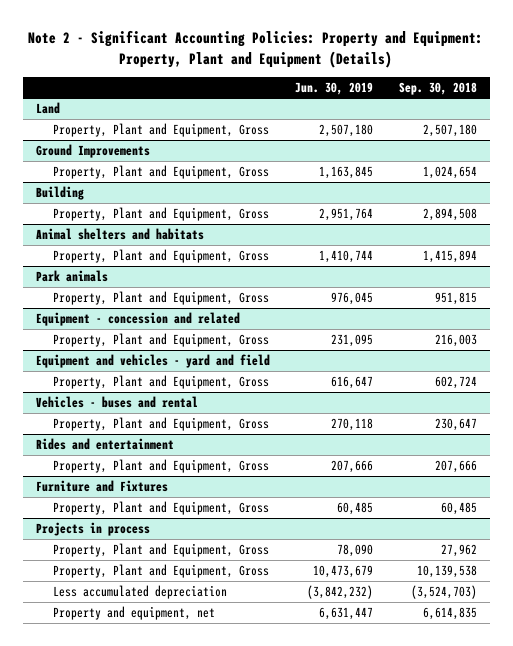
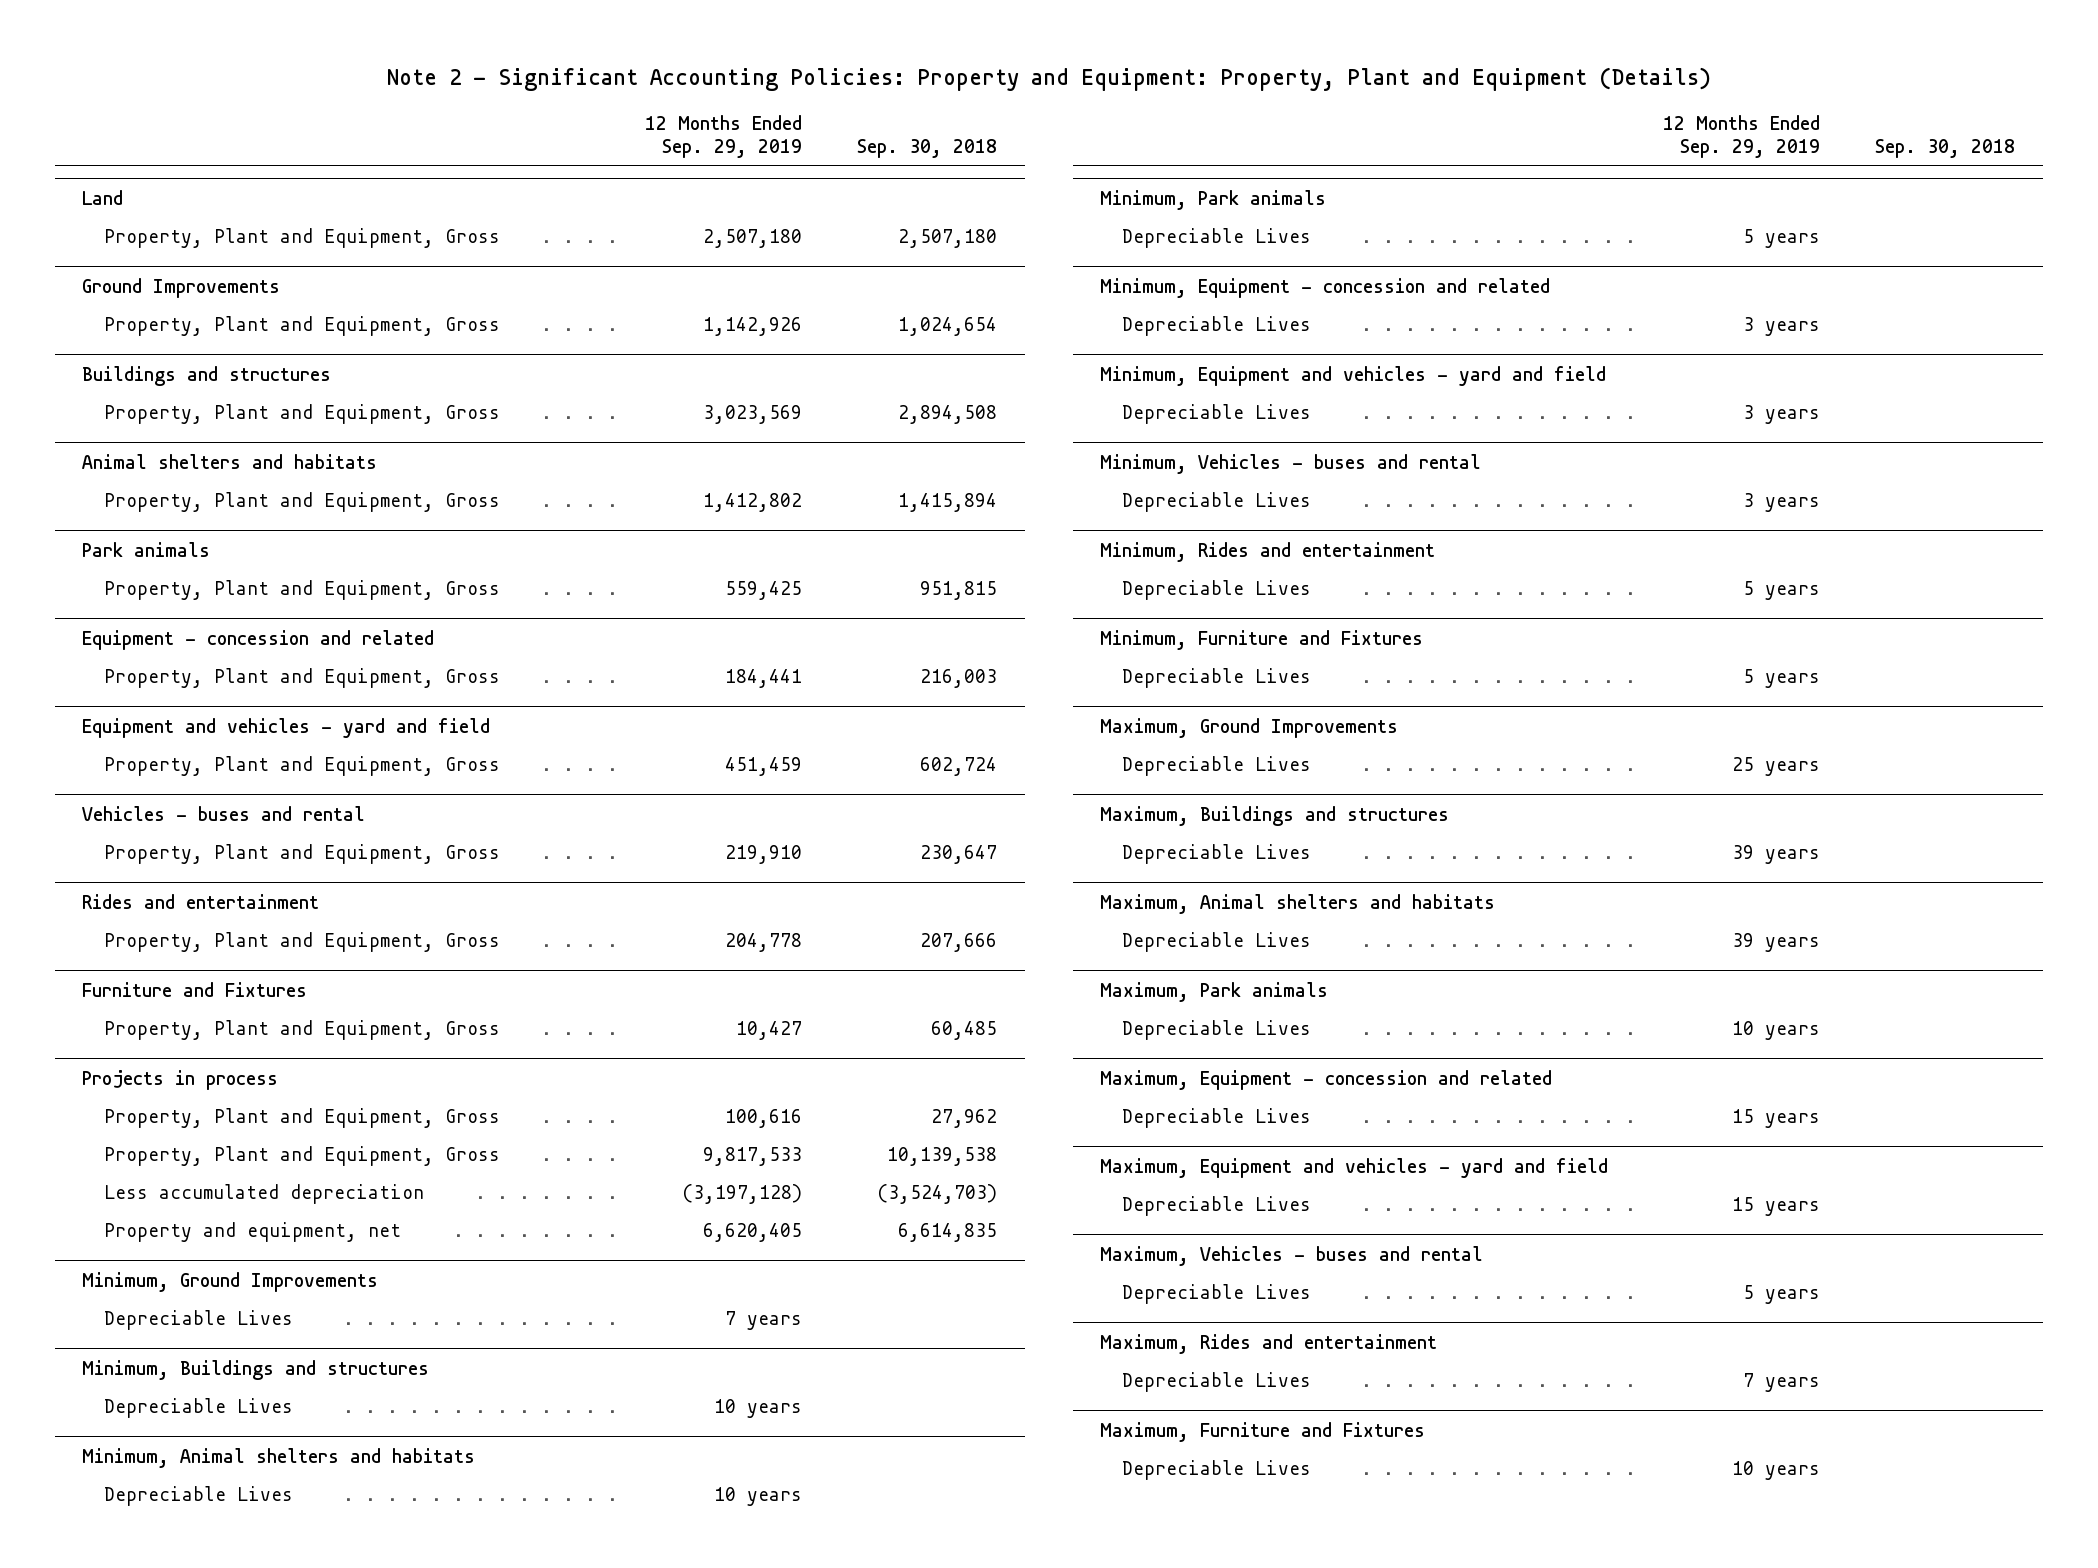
- | Jun. 30, 2019 | Sep. 30, 2018
+ | 12 Months Ended Sep. 29, 2019 | Sep. 30, 2018
- Building
+ Buildings and structures
+ Minimum, Ground Improvements
+ Depreciable Lives | 7 years |
+ Minimum, Buildings and structures
+ Depreciable Lives | 10 years |
+ Minimum, Animal shelters and habitats
+ Depreciable Lives | 10 years |
+ Minimum, Park animals
+ Depreciable Lives | 5 years |
+ Minimum, Equipment - concession and related
+ Depreciable Lives | 3 years |
+ Minimum, Equipment and vehicles - yard and field
+ Depreciable Lives | 3 years |
+ Minimum, Vehicles - buses and rental
+ Depreciable Lives | 3 years |
+ Minimum, Rides and entertainment
+ Depreciable Lives | 5 years |
+ Minimum, Furniture and Fixtures
+ Depreciable Lives | 5 years |
+ Maximum, Ground Improvements
+ Depreciable Lives | 25 years |
+ Maximum, Buildings and structures
+ Depreciable Lives | 39 years |
+ Maximum, Animal shelters and habitats
+ Depreciable Lives | 39 years |
+ Maximum, Park animals
+ Depreciable Lives | 10 years |
+ Maximum, Equipment - concession and related
+ Depreciable Lives | 15 years |
+ Maximum, Equipment and vehicles - yard and field
+ Depreciable Lives | 15 years |
+ Maximum, Vehicles - buses and rental
+ Depreciable Lives | 5 years |
+ Maximum, Rides and entertainment
+ Depreciable Lives | 7 years |
+ Maximum, Furniture and Fixtures
+ Depreciable Lives | 10 years |

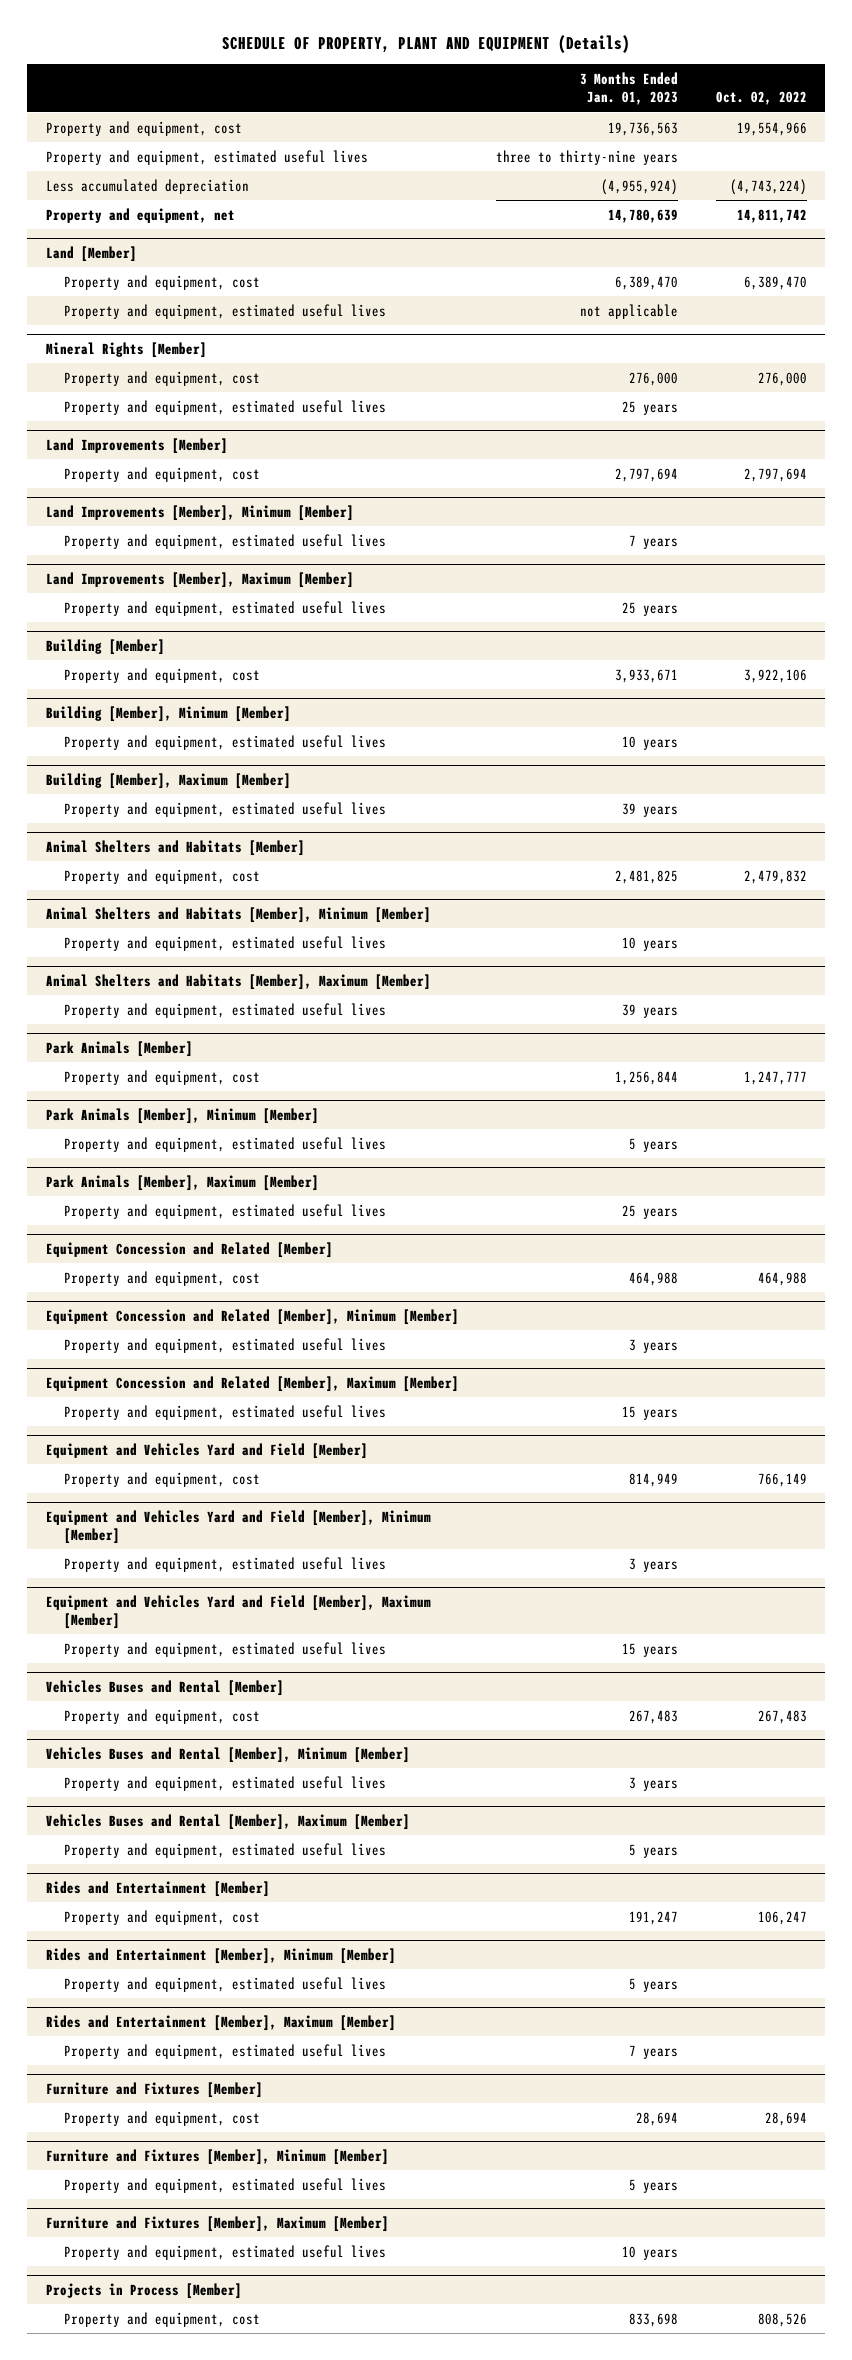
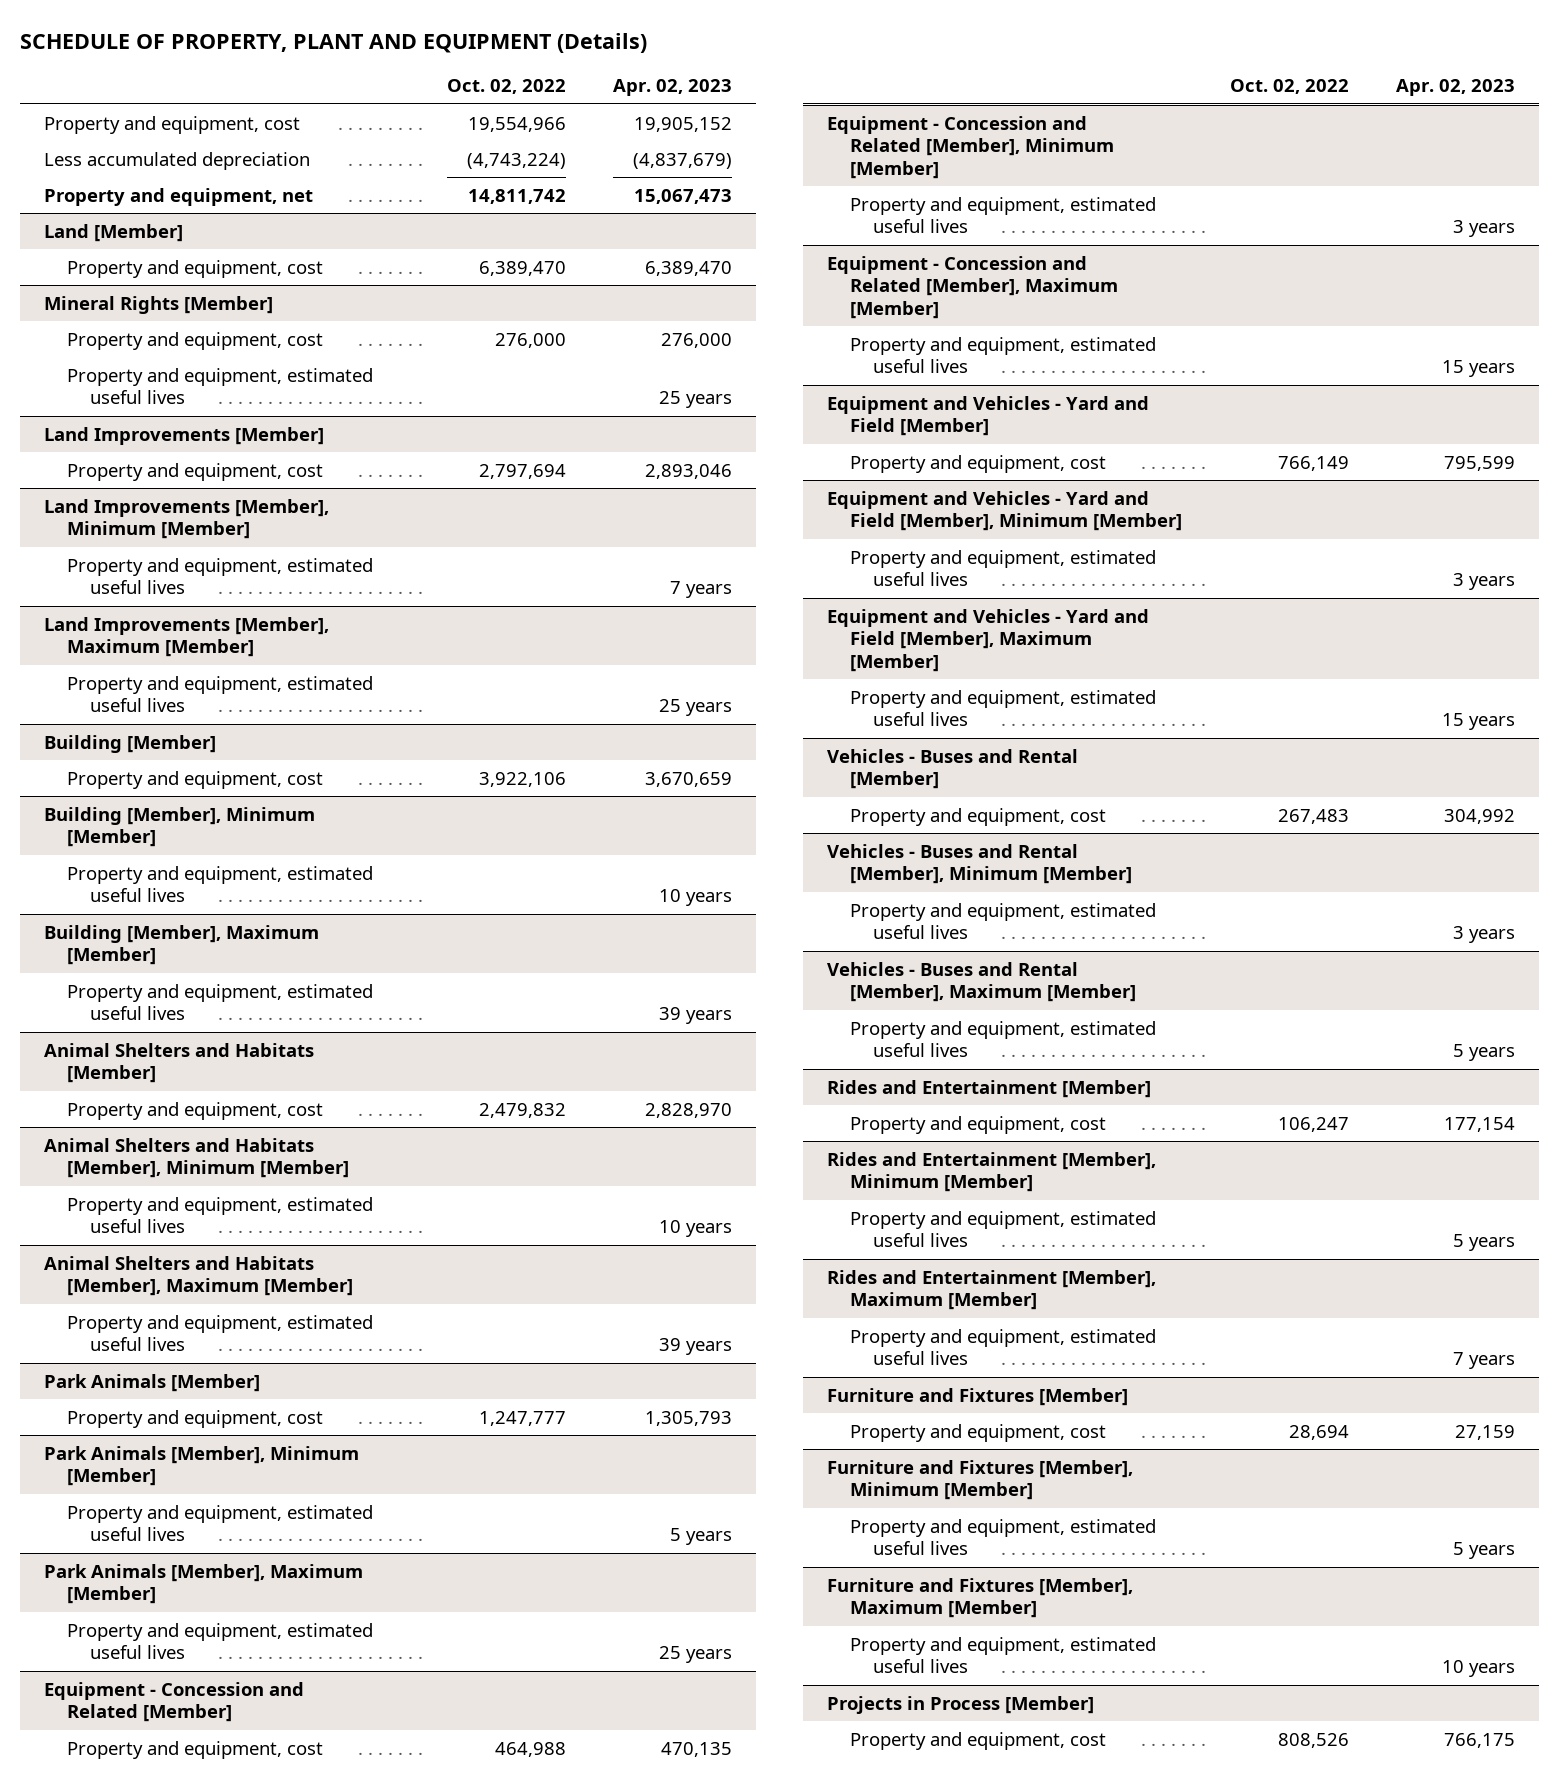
- | 3 Months Ended Jan. 01, 2023 | Oct. 02, 2022
+ | Oct. 02, 2022 | Apr. 02, 2023
- Property and equipment, estimated useful lives | three to thirty-nine years |
@ Land [Member]
- Property and equipment, estimated useful lives | not applicable |
- Equipment Concession and Related [Member]
+ Equipment - Concession and Related [Member]
- Equipment Concession and Related [Member], Minimum [Member]
+ Equipment - Concession and Related [Member], Minimum [Member]
- Equipment Concession and Related [Member], Maximum [Member]
+ Equipment - Concession and Related [Member], Maximum [Member]
- Equipment and Vehicles Yard and Field [Member]
+ Equipment and Vehicles - Yard and Field [Member]
- Equipment and Vehicles Yard and Field [Member], Minimum [Member]
+ Equipment and Vehicles - Yard and Field [Member], Minimum [Member]
- Equipment and Vehicles Yard and Field [Member], Maximum [Member]
+ Equipment and Vehicles - Yard and Field [Member], Maximum [Member]
- Vehicles Buses and Rental [Member]
+ Vehicles - Buses and Rental [Member]
- Vehicles Buses and Rental [Member], Minimum [Member]
+ Vehicles - Buses and Rental [Member], Minimum [Member]
- Vehicles Buses and Rental [Member], Maximum [Member]
+ Vehicles - Buses and Rental [Member], Maximum [Member]

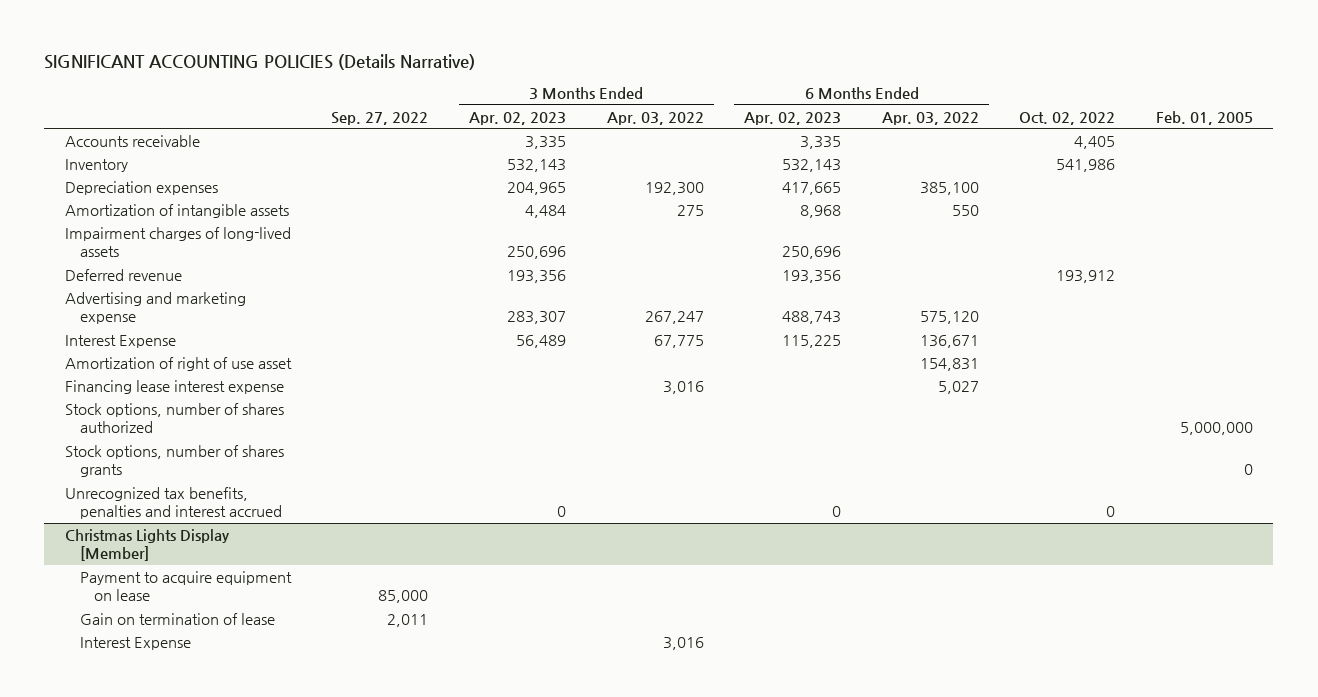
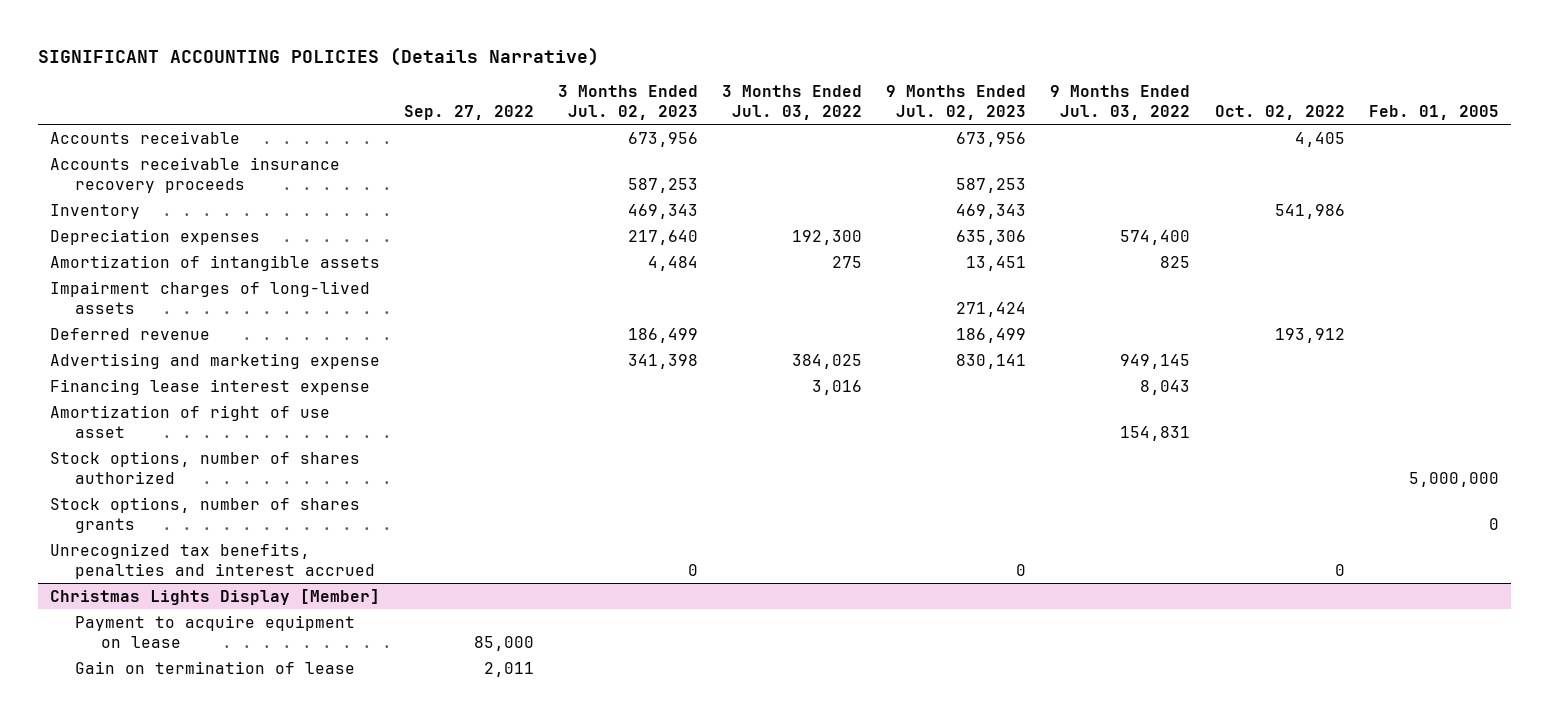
- | Sep. 27, 2022 | 3 Months Ended Apr. 02, 2023 | 3 Months Ended Apr. 03, 2022 | 6 Months Ended Apr. 02, 2023 | 6 Months Ended Apr. 03, 2022 | Oct. 02, 2022 | Feb. 01, 2005
+ | Sep. 27, 2022 | 3 Months Ended Jul. 02, 2023 | 3 Months Ended Jul. 03, 2022 | 9 Months Ended Jul. 02, 2023 | 9 Months Ended Jul. 03, 2022 | Oct. 02, 2022 | Feb. 01, 2005
+ Accounts receivable insurance recovery proceeds | | 587,253 | | 587,253 | | |
- Interest Expense | | 56,489 | 67,775 | 115,225 | 136,671 | |
moved down: Amortization of right of use asset | | | | | 154,831 | |
@ Christmas Lights Display [Member]
- Interest Expense | | | 3,016 | | | |

